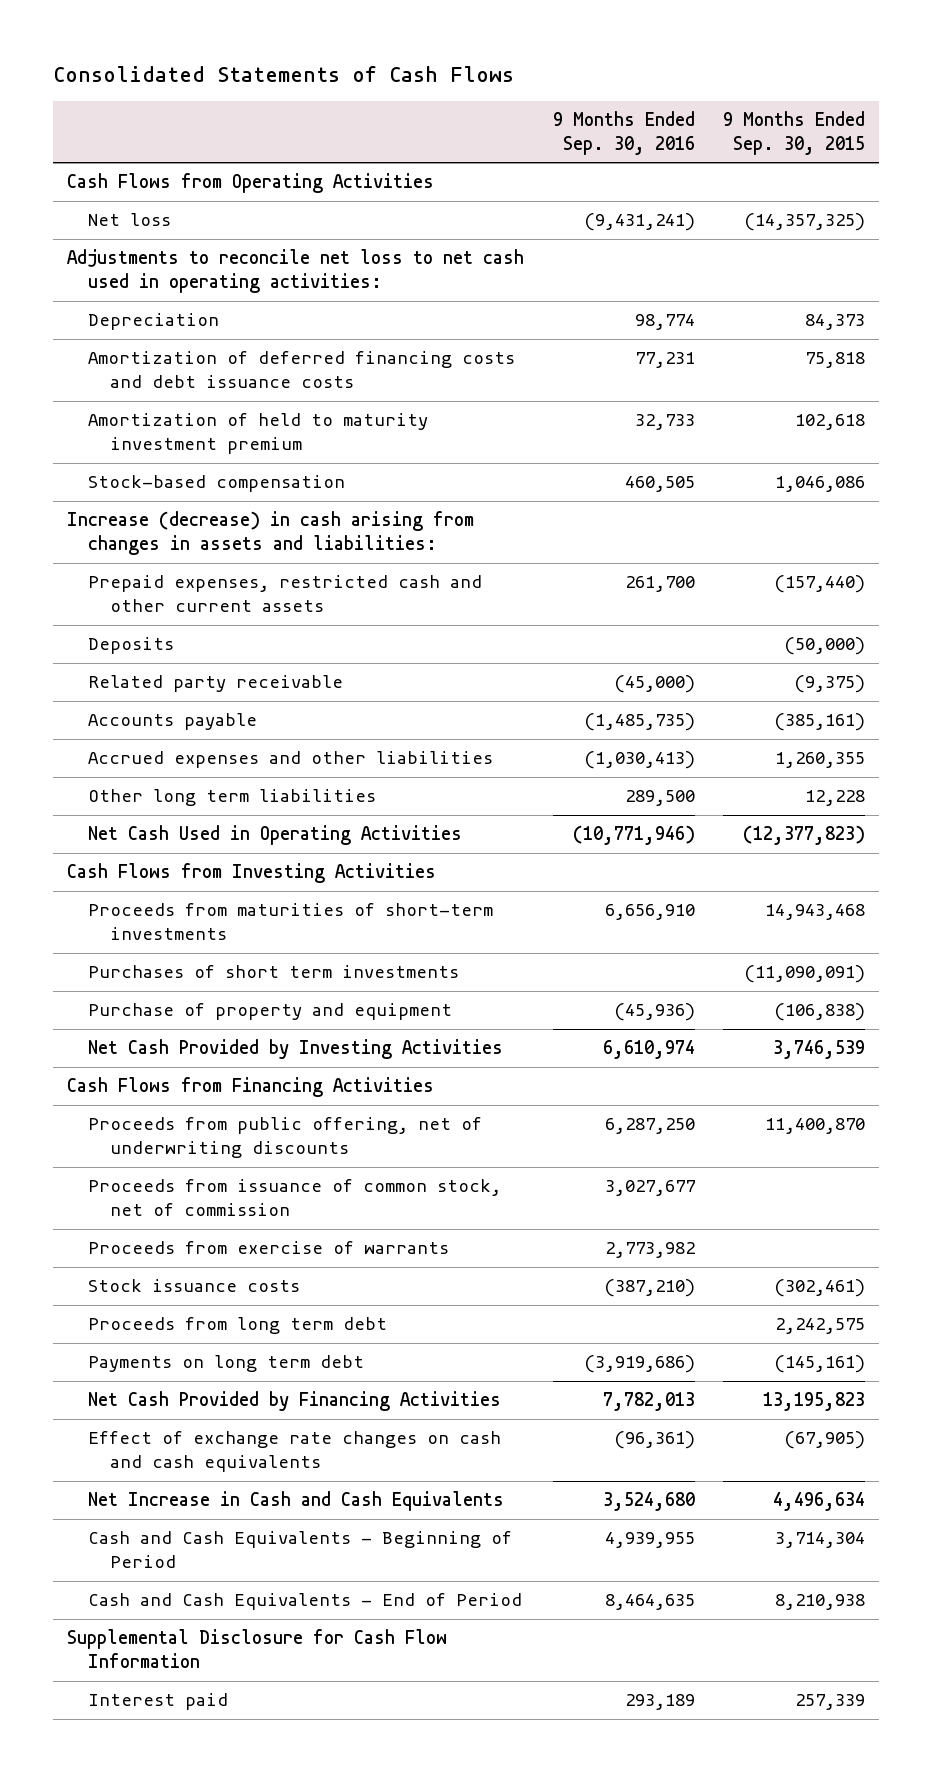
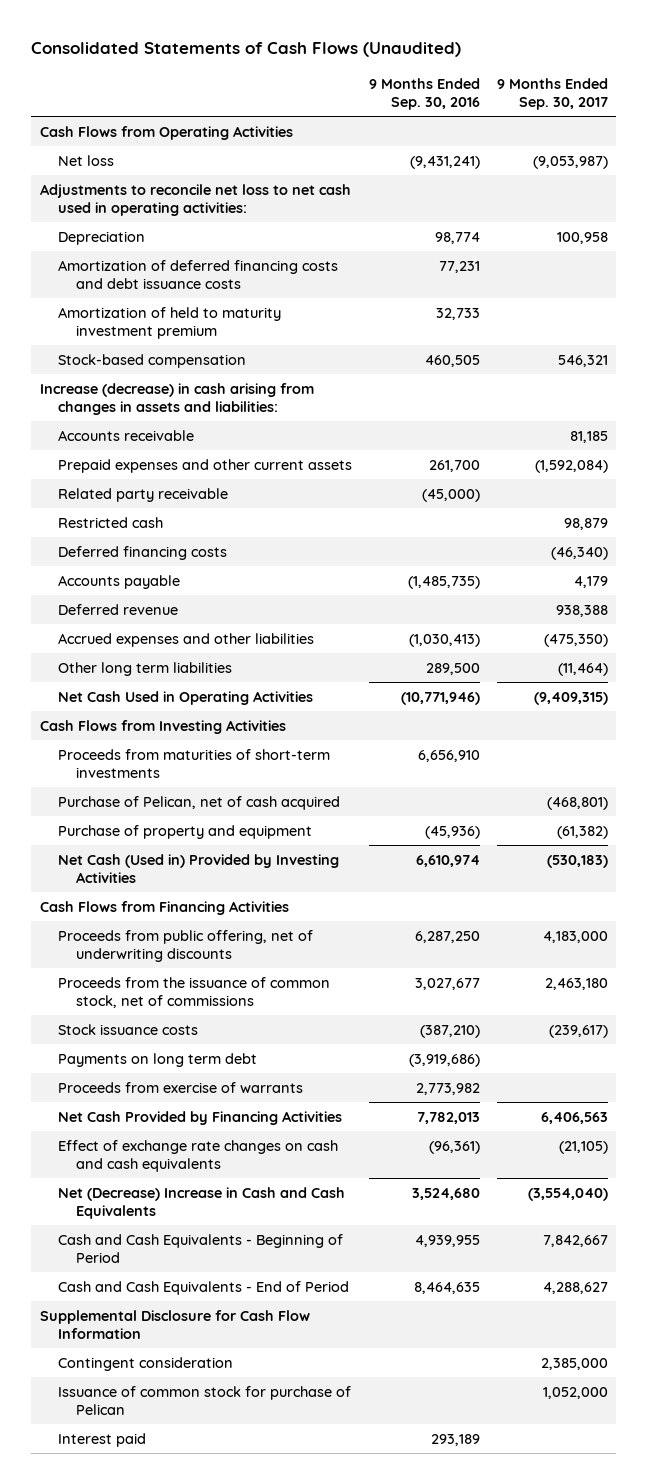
- Consolidated Statements of Cash Flows
+ Consolidated Statements of Cash Flows (Unaudited)
- | 9 Months Ended Sep. 30, 2016 | 9 Months Ended Sep. 30, 2015
+ | 9 Months Ended Sep. 30, 2016 | 9 Months Ended Sep. 30, 2017
- Prepaid expenses, restricted cash and other current assets | 261,700 | (157,440)
- Deposits | | (50,000)
+ Accounts receivable | | 81,185
+ Prepaid expenses and other current assets | 261,700 | (1,592,084)
+ Restricted cash | | 98,879
+ Deferred financing costs | | (46,340)
+ Deferred revenue | | 938,388
- Purchases of short term investments | | (11,090,091)
+ Purchase of Pelican, net of cash acquired | | (468,801)
- Net Cash Provided by Investing Activities | 6,610,974 | 3,746,539
+ Net Cash (Used in) Provided by Investing Activities | 6,610,974 | (530,183)
- Proceeds from issuance of common stock, net of commission | 3,027,677 |
+ Proceeds from the issuance of common stock, net of commissions | 3,027,677 | 2,463,180
- Proceeds from long term debt | | 2,242,575
moved down: Proceeds from exercise of warrants | 2,773,982 |
- Net Increase in Cash and Cash Equivalents | 3,524,680 | 4,496,634
+ Net (Decrease) Increase in Cash and Cash Equivalents | 3,524,680 | (3,554,040)
+ Contingent consideration | | 2,385,000
+ Issuance of common stock for purchase of Pelican | | 1,052,000

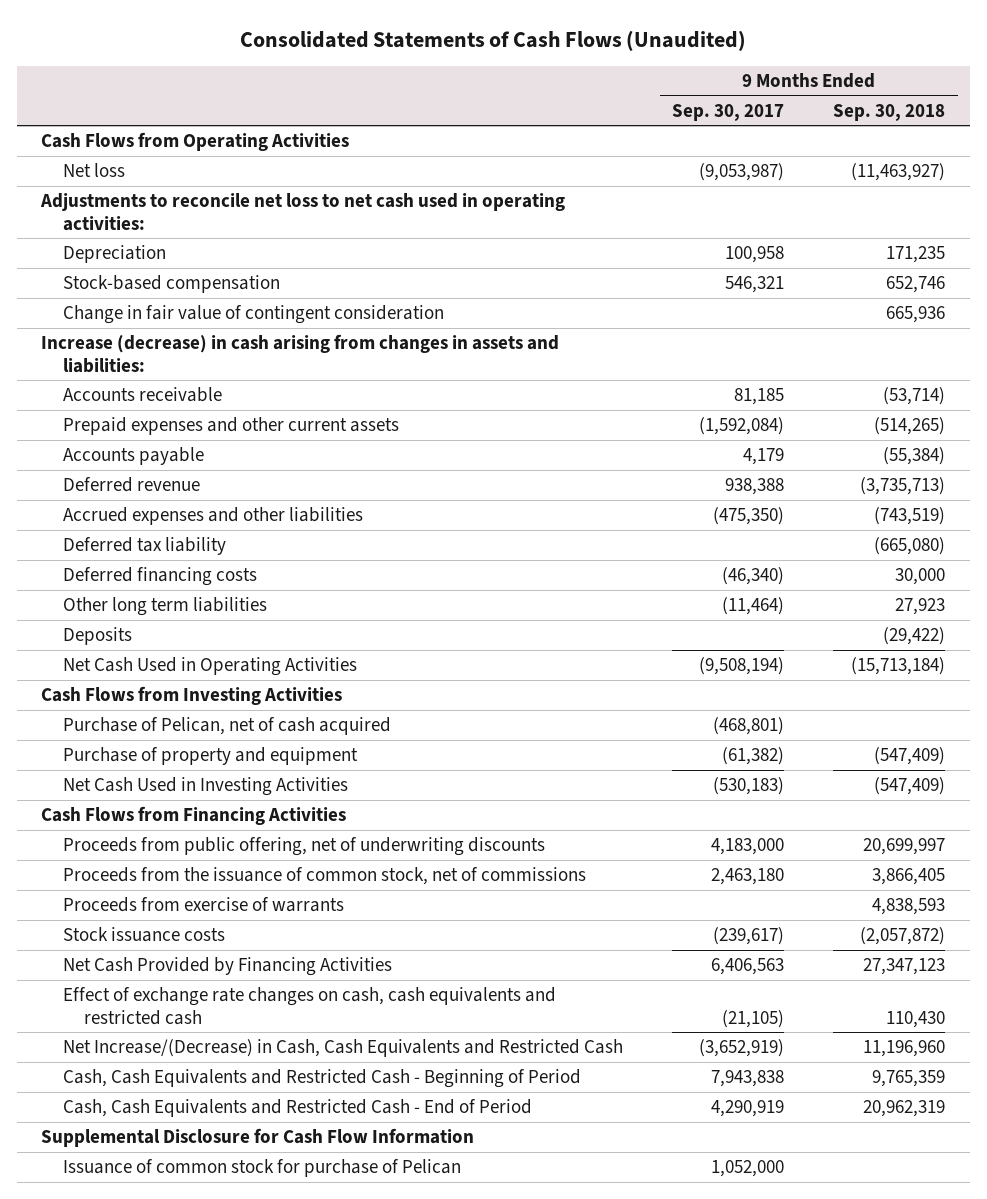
- | 9 Months Ended Sep. 30, 2016 | 9 Months Ended Sep. 30, 2017
+ | 9 Months Ended Sep. 30, 2017 | 9 Months Ended Sep. 30, 2018
- Amortization of deferred financing costs and debt issuance costs | 77,231 |
- Amortization of held to maturity investment premium | 32,733 |
+ Change in fair value of contingent consideration | | 665,936
- Related party receivable | (45,000) |
- Restricted cash | | 98,879
+ Deferred tax liability | | (665,080)
moved down: Deferred financing costs | (46,340) | 30,000
- Net Cash Used in Operating Activities | (10,771,946) | (9,409,315)
+ Deposits | | (29,422)
+ Net Cash Used in Operating Activities | (9,508,194) | (15,713,184)
- Proceeds from maturities of short-term investments | 6,656,910 |
- Net Cash (Used in) Provided by Investing Activities | 6,610,974 | (530,183)
+ Net Cash Used in Investing Activities | (530,183) | (547,409)
- Payments on long term debt | (3,919,686) |
moved down: Stock issuance costs | (239,617) | (2,057,872)
- Effect of exchange rate changes on cash and cash equivalents | (96,361) | (21,105)
- Net (Decrease) Increase in Cash and Cash Equivalents | 3,524,680 | (3,554,040)
- Cash and Cash Equivalents - Beginning of Period | 4,939,955 | 7,842,667
- Cash and Cash Equivalents - End of Period | 8,464,635 | 4,288,627
+ Effect of exchange rate changes on cash, cash equivalents and restricted cash | (21,105) | 110,430
+ Net Increase/(Decrease) in Cash, Cash Equivalents and Restricted Cash | (3,652,919) | 11,196,960
+ Cash, Cash Equivalents and Restricted Cash - Beginning of Period | 7,943,838 | 9,765,359
+ Cash, Cash Equivalents and Restricted Cash - End of Period | 4,290,919 | 20,962,319
- Contingent consideration | | 2,385,000
- Interest paid | 293,189 |

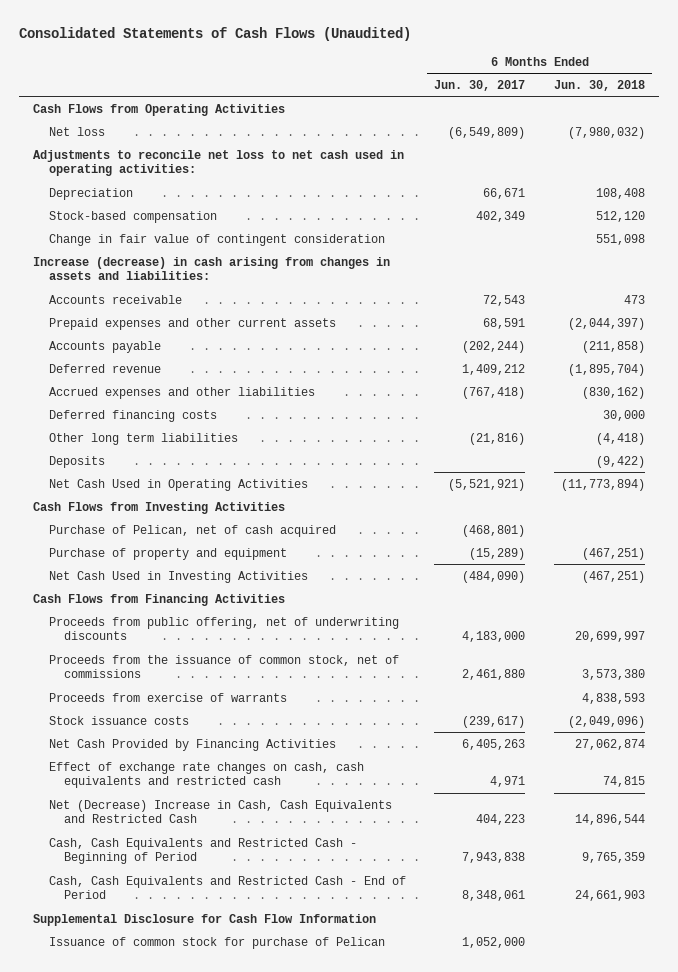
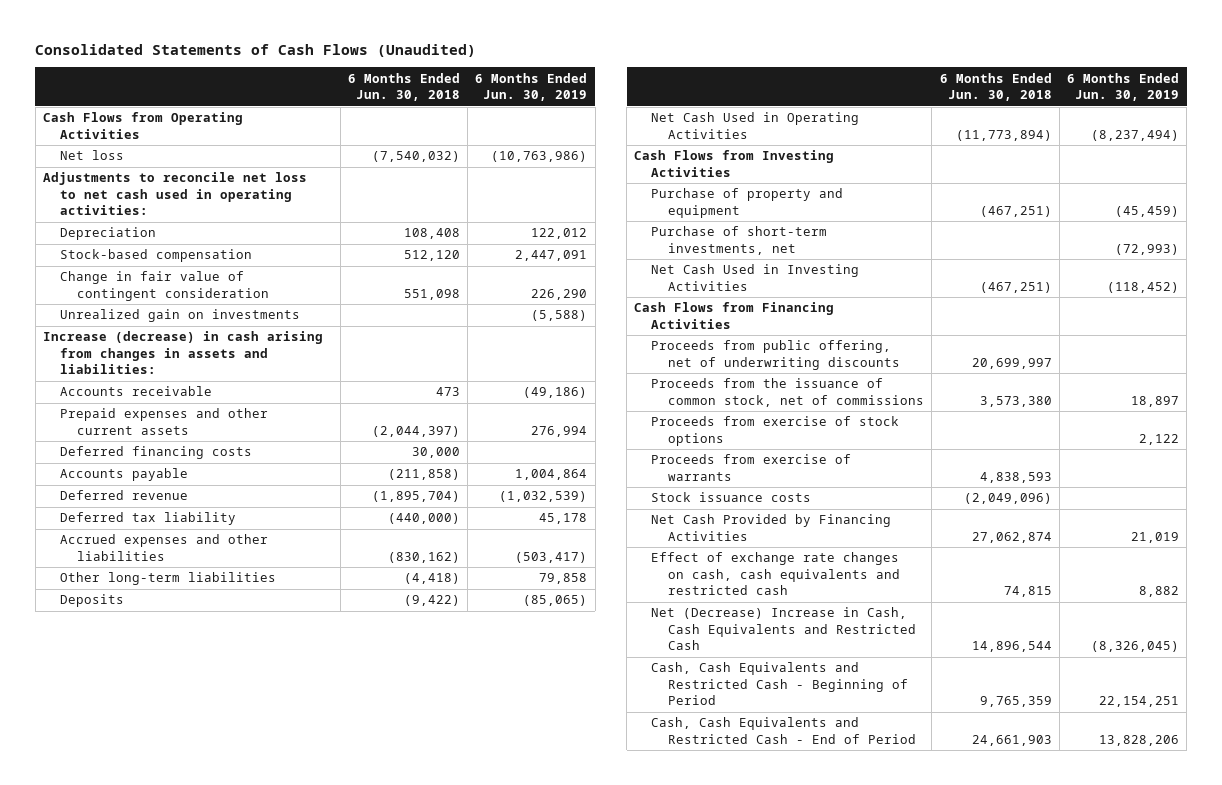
- | 6 Months Ended Jun. 30, 2017 | 6 Months Ended Jun. 30, 2018
+ | 6 Months Ended Jun. 30, 2018 | 6 Months Ended Jun. 30, 2019
- Net loss | (6,549,809) | (7,980,032)
+ Net loss | (7,540,032) | (10,763,986)
+ Unrealized gain on investments | | (5,588)
moved up: Deferred financing costs | 30,000 |
+ Deferred tax liability | (440,000) | 45,178
- Other long term liabilities | (21,816) | (4,418)
+ Other long-term liabilities | (4,418) | 79,858
- Purchase of Pelican, net of cash acquired | (468,801) |
+ Purchase of short-term investments, net | | (72,993)
+ Proceeds from exercise of stock options | | 2,122
- Supplemental Disclosure for Cash Flow Information
- Issuance of common stock for purchase of Pelican | 1,052,000 |

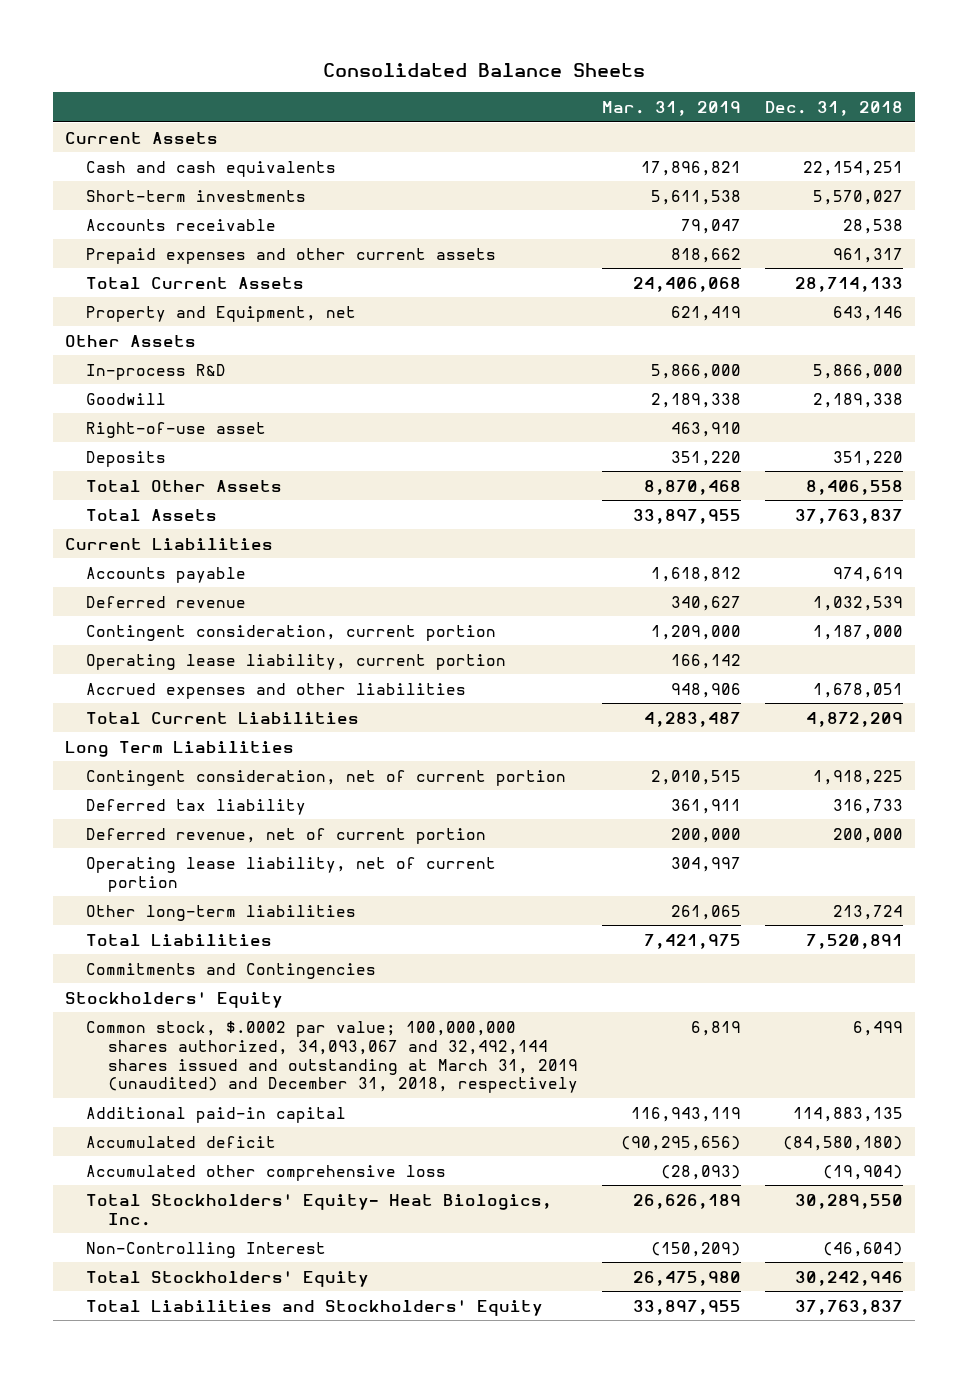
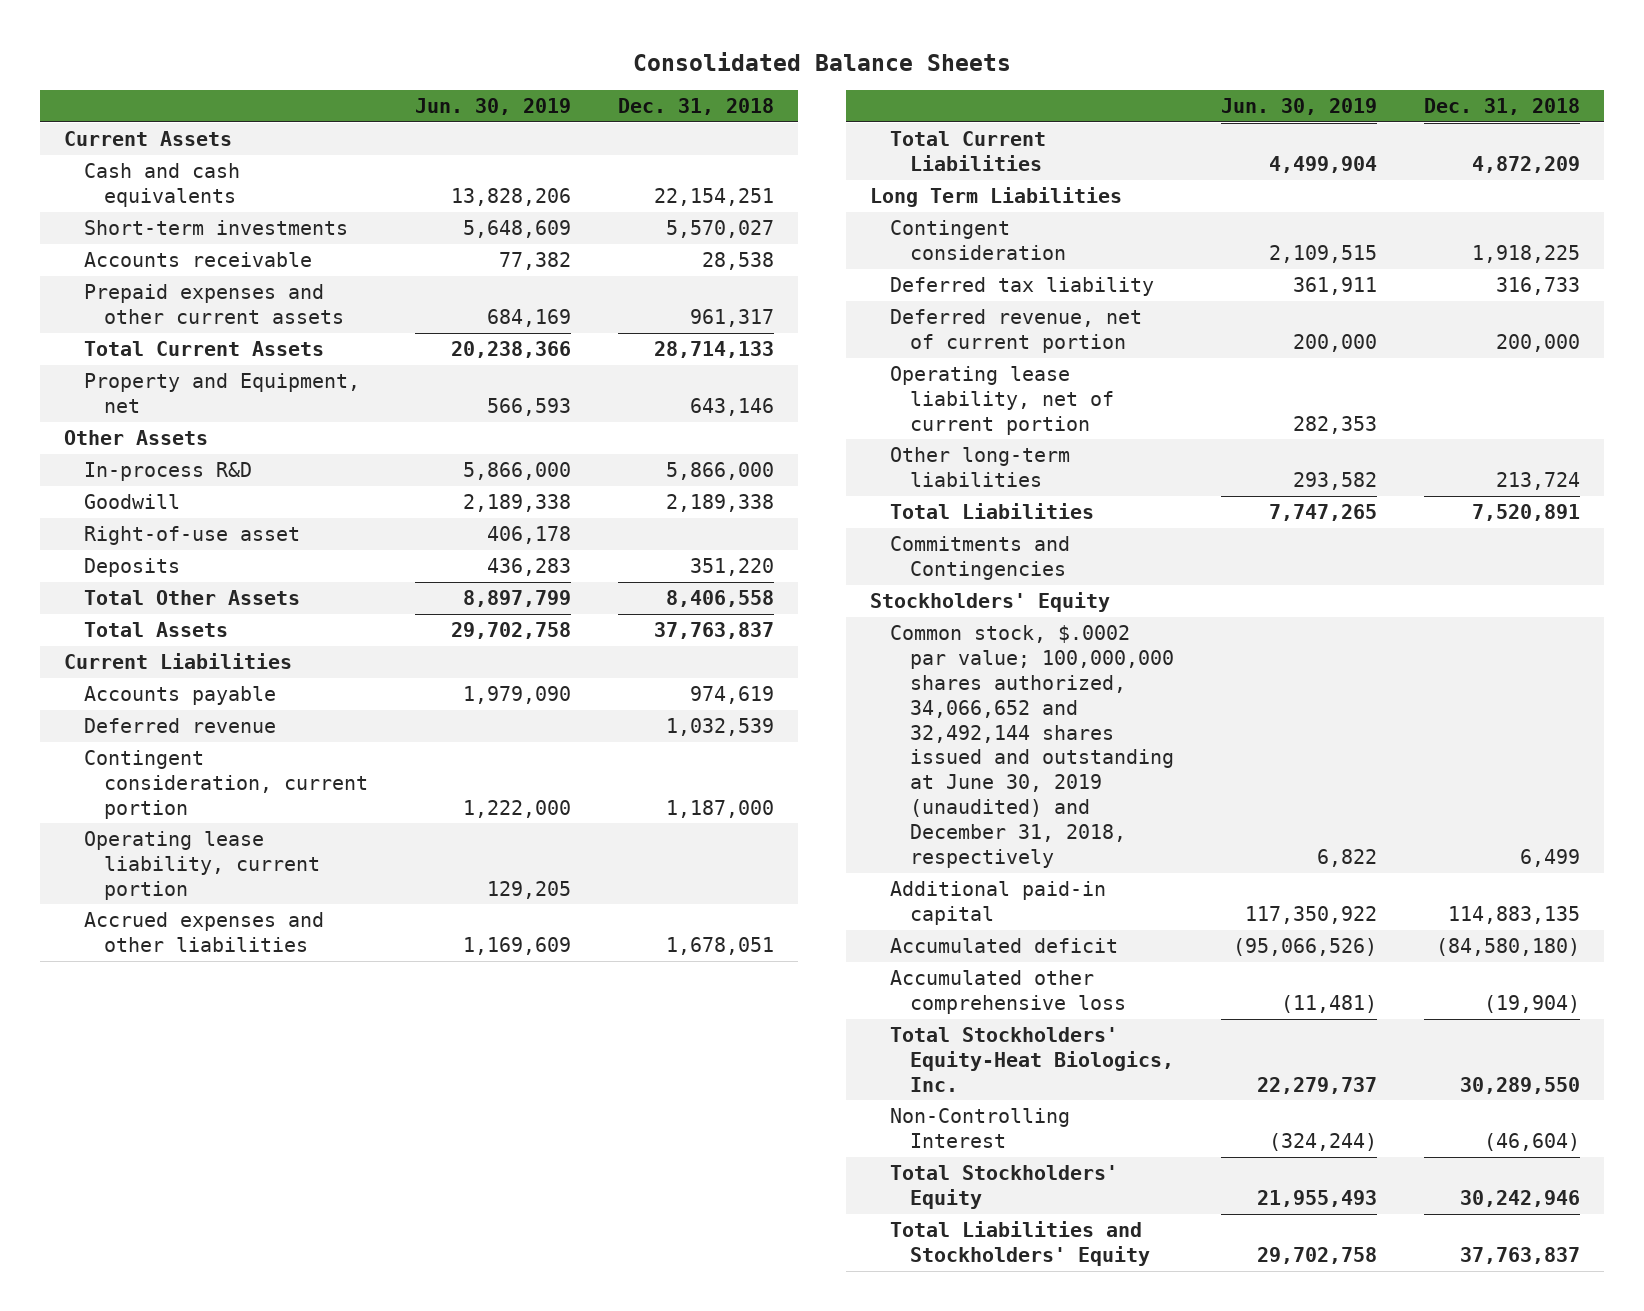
- | Mar. 31, 2019 | Dec. 31, 2018
+ | Jun. 30, 2019 | Dec. 31, 2018
- Contingent consideration, net of current portion | 2,010,515 | 1,918,225
+ Contingent consideration | 2,109,515 | 1,918,225
- Common stock, $.0002 par value; 100,000,000 shares authorized, 34,093,067 and 32,492,144 shares issued and outstanding at March 31, 2019 (unaudited) and December 31, 2018, respectively | 6,819 | 6,499
+ Common stock, $.0002 par value; 100,000,000 shares authorized, 34,066,652 and 32,492,144 shares issued and outstanding at June 30, 2019 (unaudited) and December 31, 2018, respectively | 6,822 | 6,499
- Total Stockholders' Equity- Heat Biologics, Inc. | 26,626,189 | 30,289,550
+ Total Stockholders' Equity-Heat Biologics, Inc. | 22,279,737 | 30,289,550

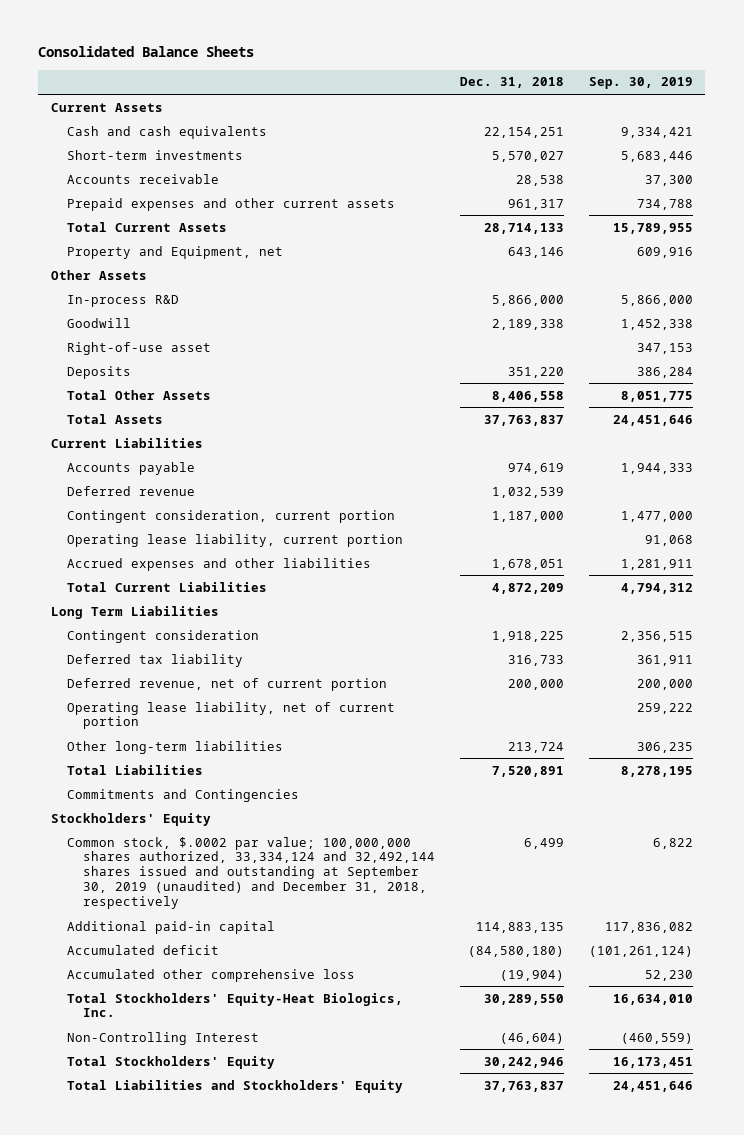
- | Jun. 30, 2019 | Dec. 31, 2018
+ | Dec. 31, 2018 | Sep. 30, 2019
- Common stock, $.0002 par value; 100,000,000 shares authorized, 34,066,652 and 32,492,144 shares issued and outstanding at June 30, 2019 (unaudited) and December 31, 2018, respectively | 6,822 | 6,499
+ Common stock, $.0002 par value; 100,000,000 shares authorized, 33,334,124 and 32,492,144 shares issued and outstanding at September 30, 2019 (unaudited) and December 31, 2018, respectively | 6,499 | 6,822

